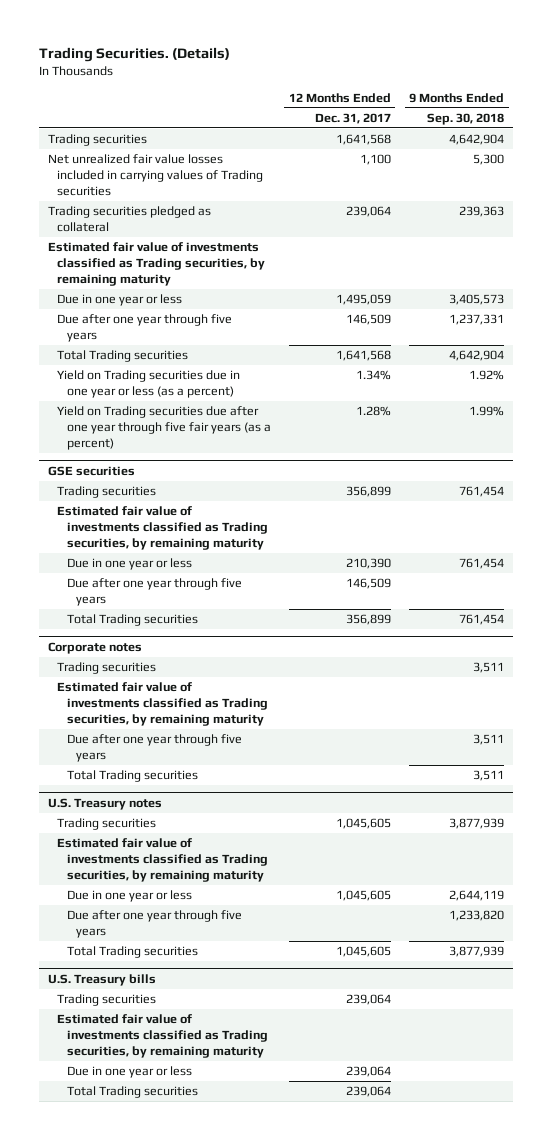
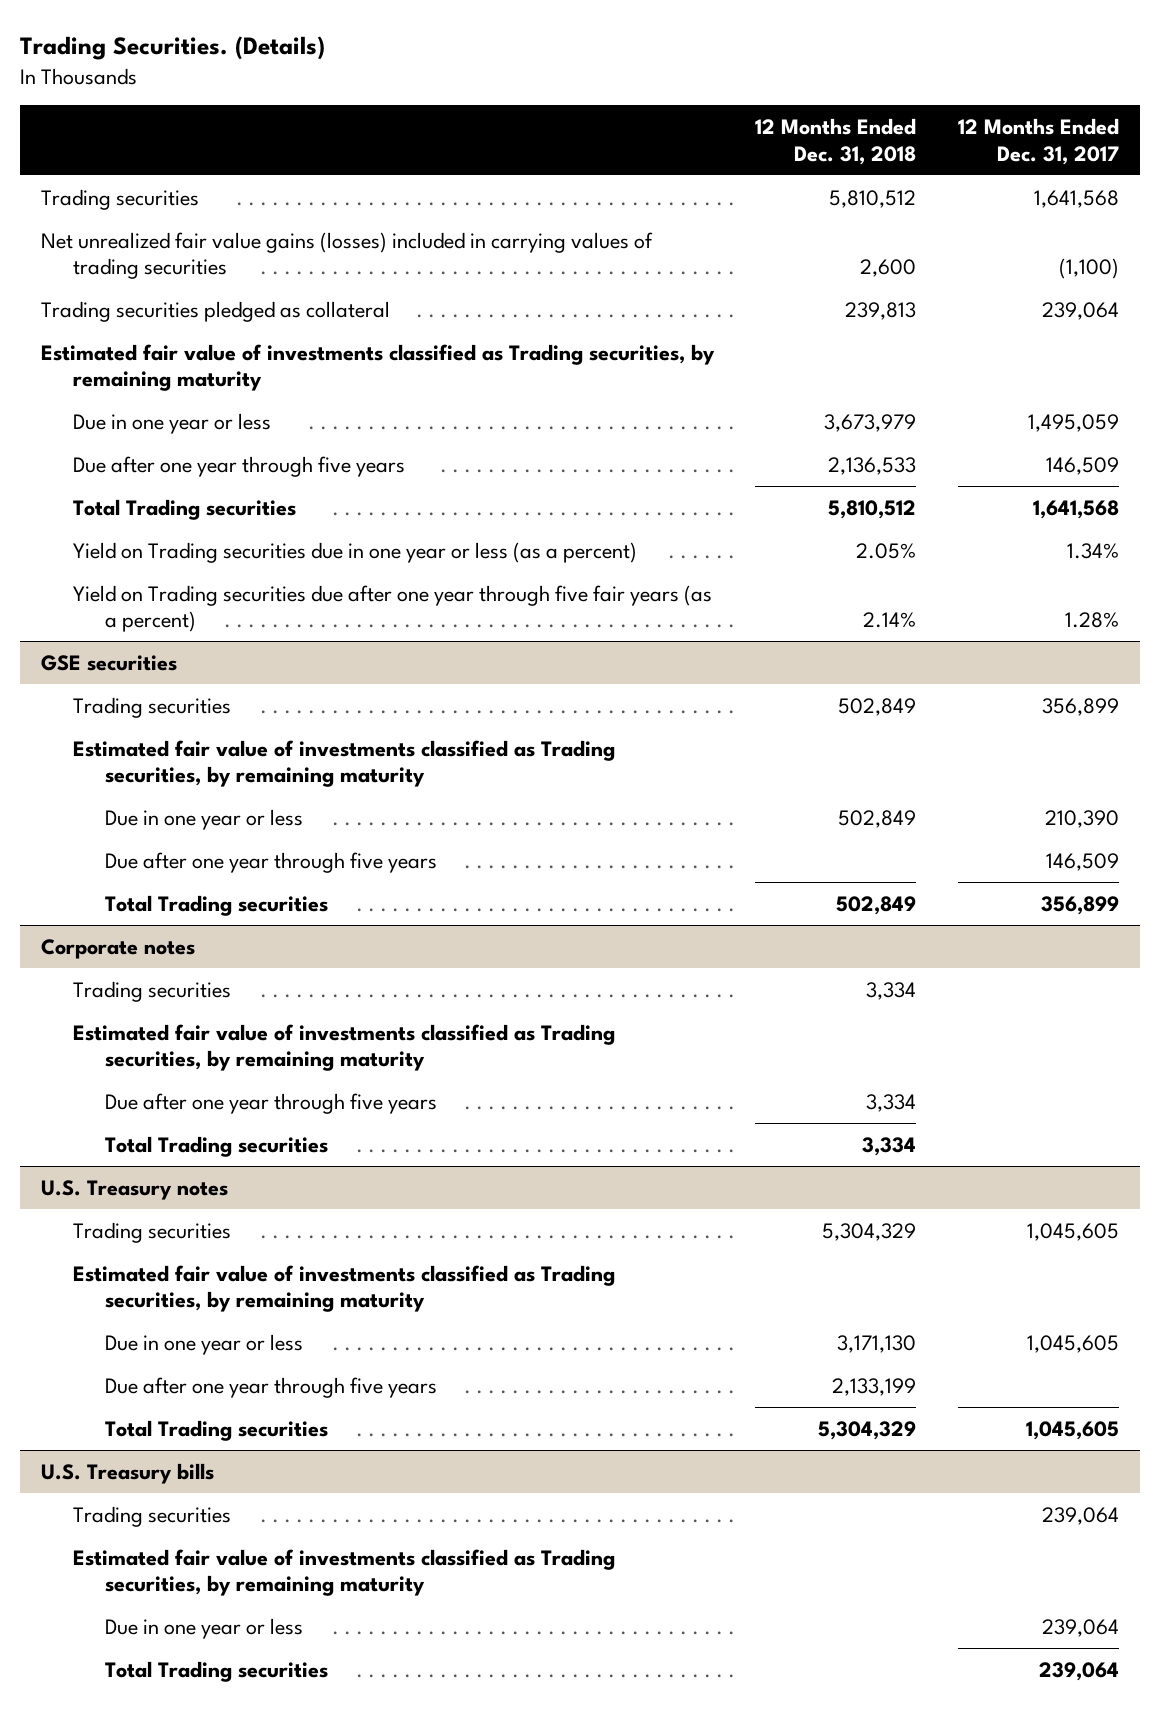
- | 12 Months Ended Dec. 31, 2017 | 9 Months Ended Sep. 30, 2018
+ | 12 Months Ended Dec. 31, 2018 | 12 Months Ended Dec. 31, 2017
- Net unrealized fair value losses included in carrying values of Trading securities | 1,100 | 5,300
+ Net unrealized fair value gains (losses) included in carrying values of trading securities | 2,600 | (1,100)

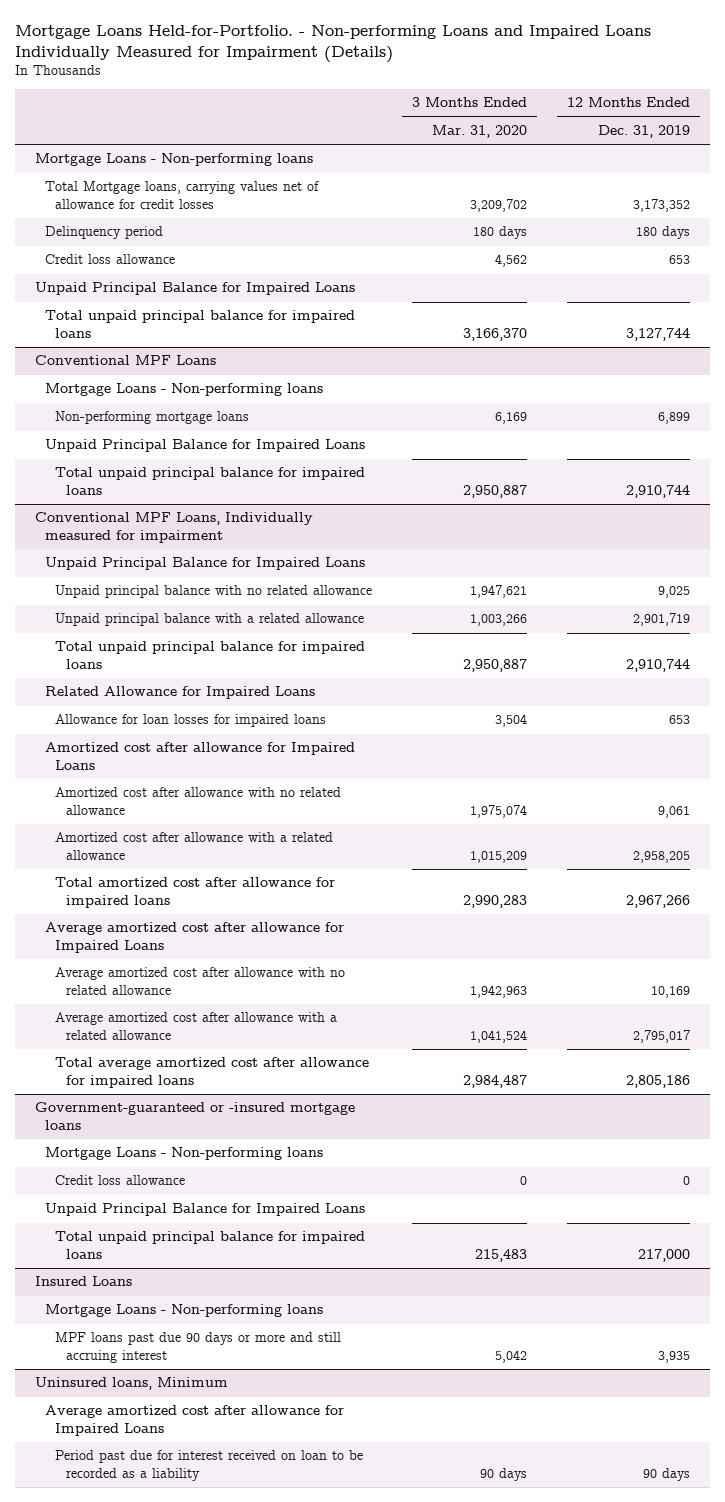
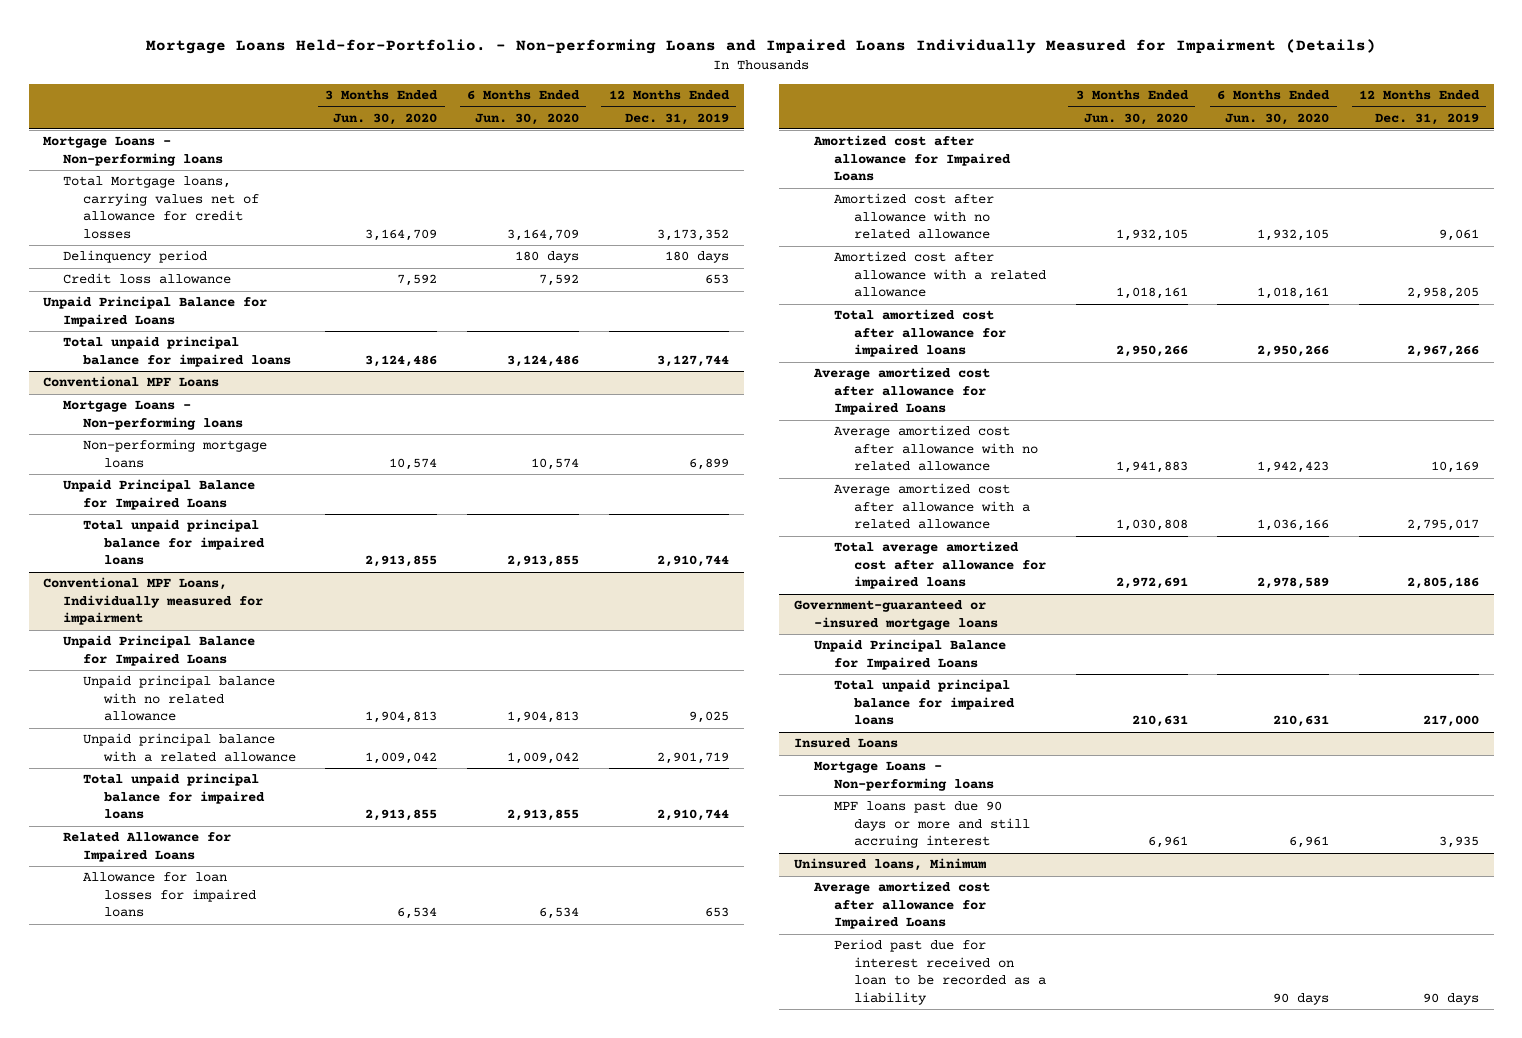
- | 3 Months Ended Mar. 31, 2020 | 12 Months Ended Dec. 31, 2019
+ | 3 Months Ended Jun. 30, 2020 | 6 Months Ended Jun. 30, 2020 | 12 Months Ended Dec. 31, 2019
@ Government-guaranteed or -insured mortgage loans
- Mortgage Loans - Non-performing loans
- Credit loss allowance | 0 | 0

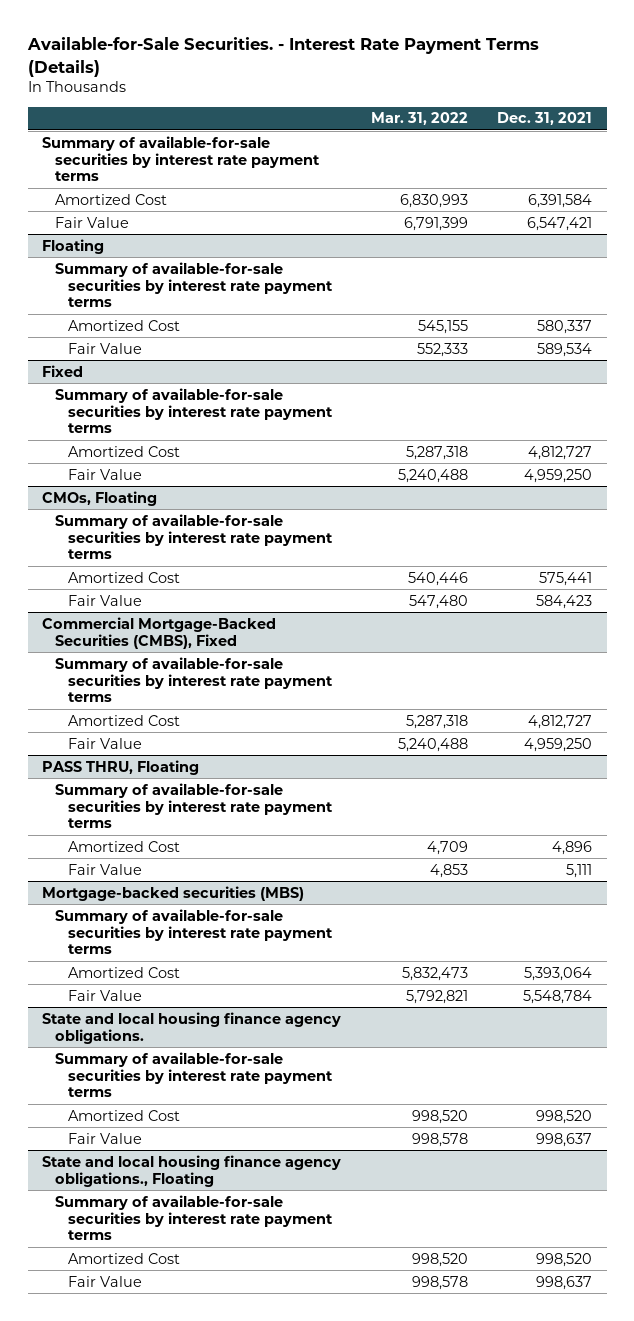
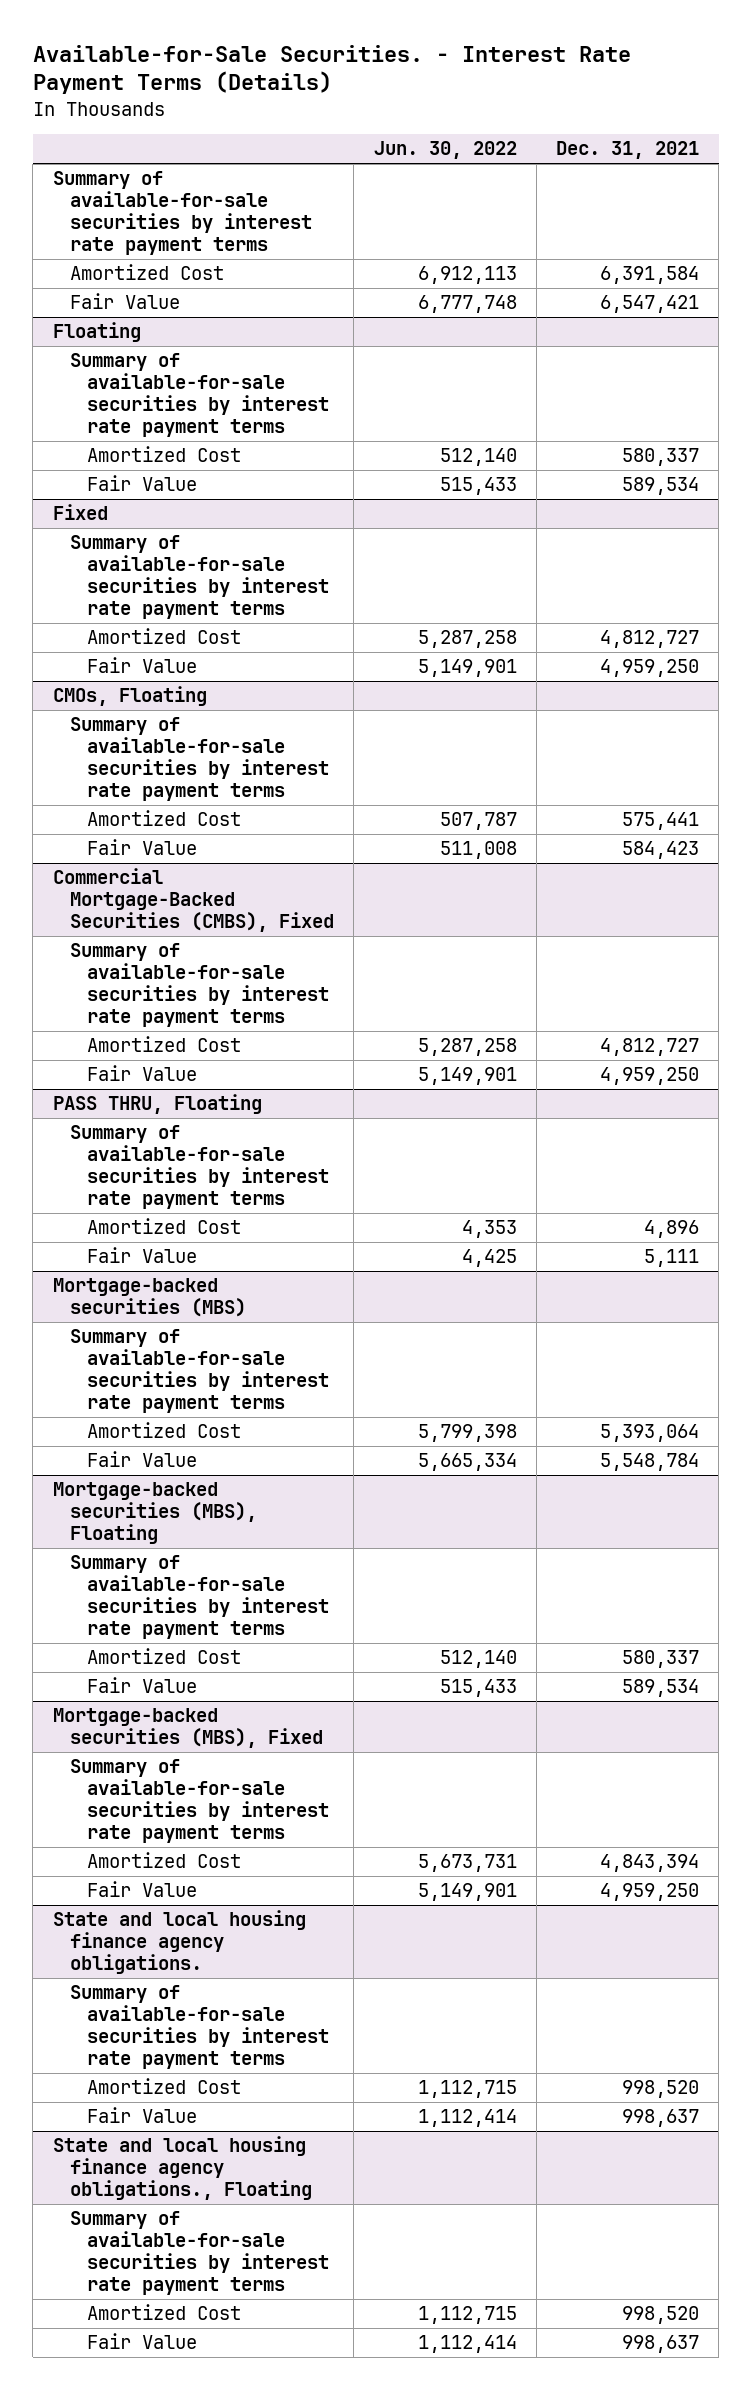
- | Mar. 31, 2022 | Dec. 31, 2021
+ | Jun. 30, 2022 | Dec. 31, 2021
+ Mortgage-backed securities (MBS), Floating
+ Summary of available-for-sale securities by interest rate payment terms
+ Amortized Cost | 512,140 | 580,337
+ Fair Value | 515,433 | 589,534
+ Mortgage-backed securities (MBS), Fixed
+ Summary of available-for-sale securities by interest rate payment terms
+ Amortized Cost | 5,673,731 | 4,843,394
+ Fair Value | 5,149,901 | 4,959,250

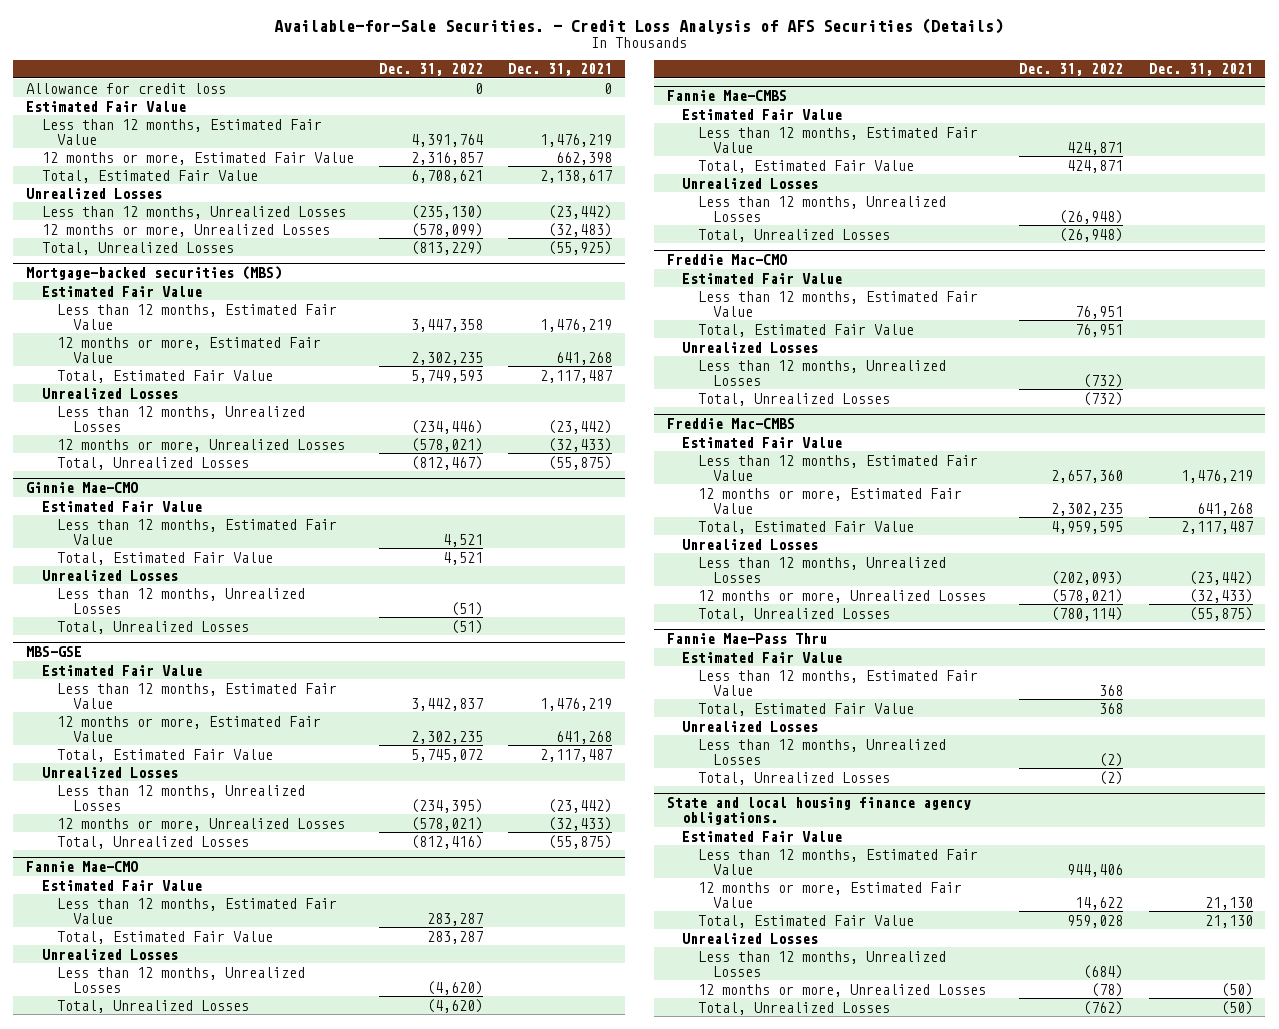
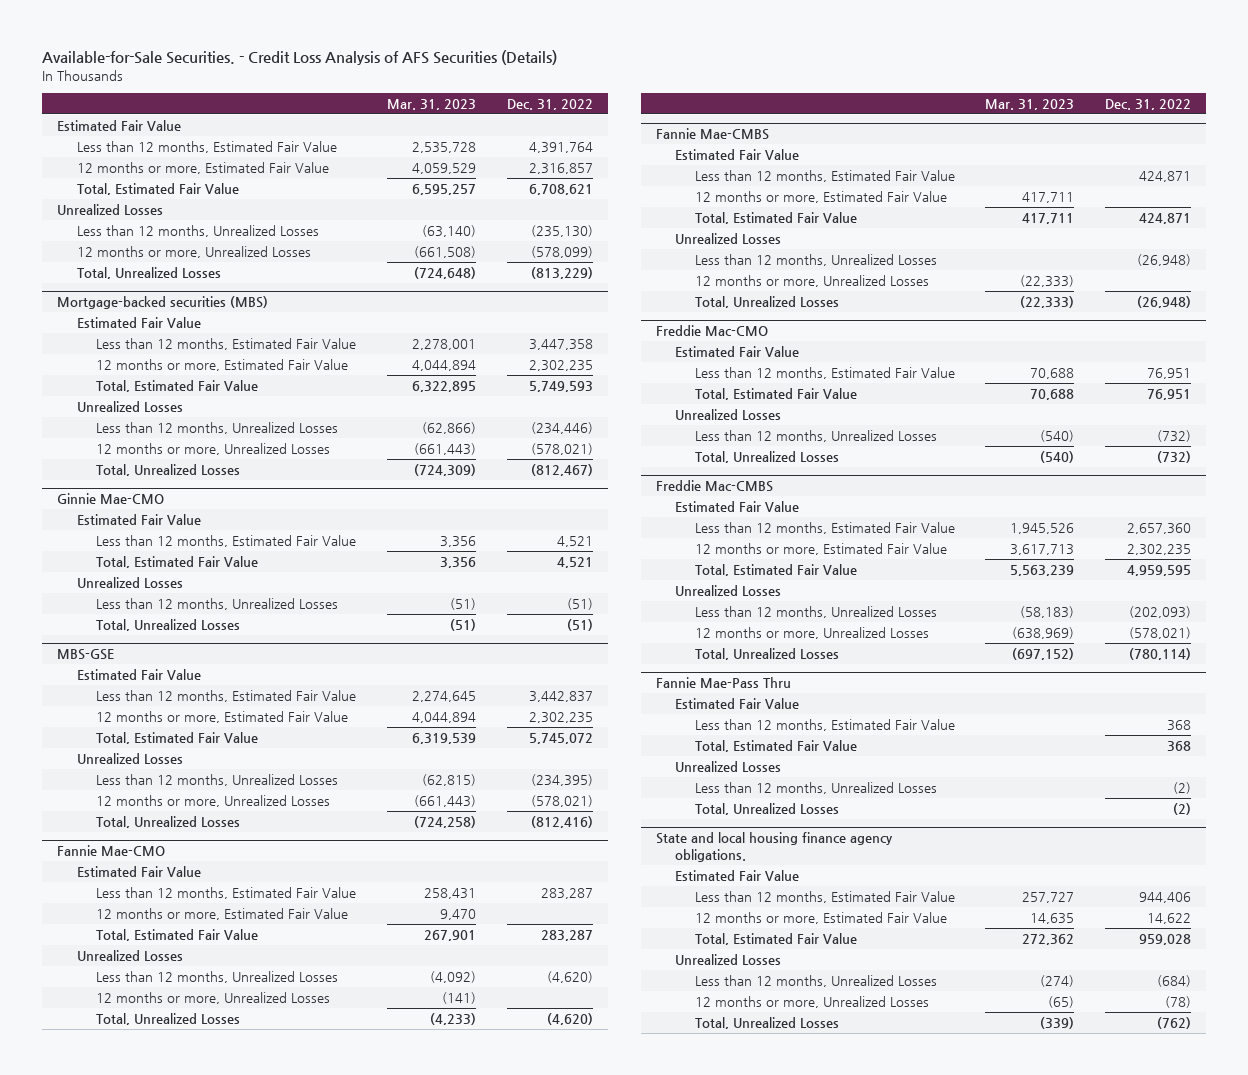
- | Dec. 31, 2022 | Dec. 31, 2021
+ | Mar. 31, 2023 | Dec. 31, 2022
- Allowance for credit loss | 0 | 0
@ Fannie Mae-CMO
+ 12 months or more, Estimated Fair Value | 9,470 |
+ 12 months or more, Unrealized Losses | (141) |
@ Fannie Mae-CMBS
+ 12 months or more, Estimated Fair Value | 417,711 |
+ 12 months or more, Unrealized Losses | (22,333) |

